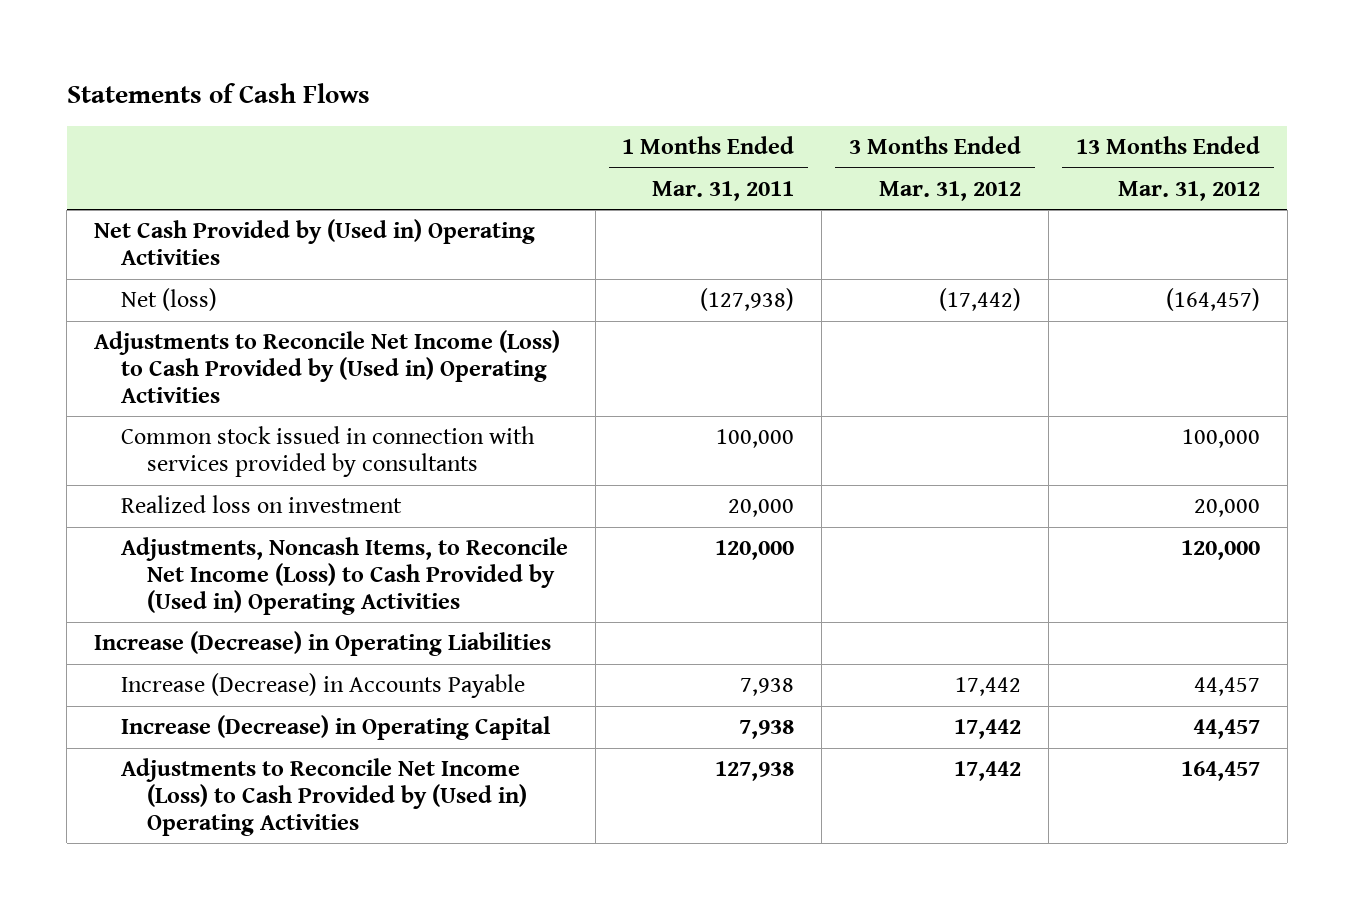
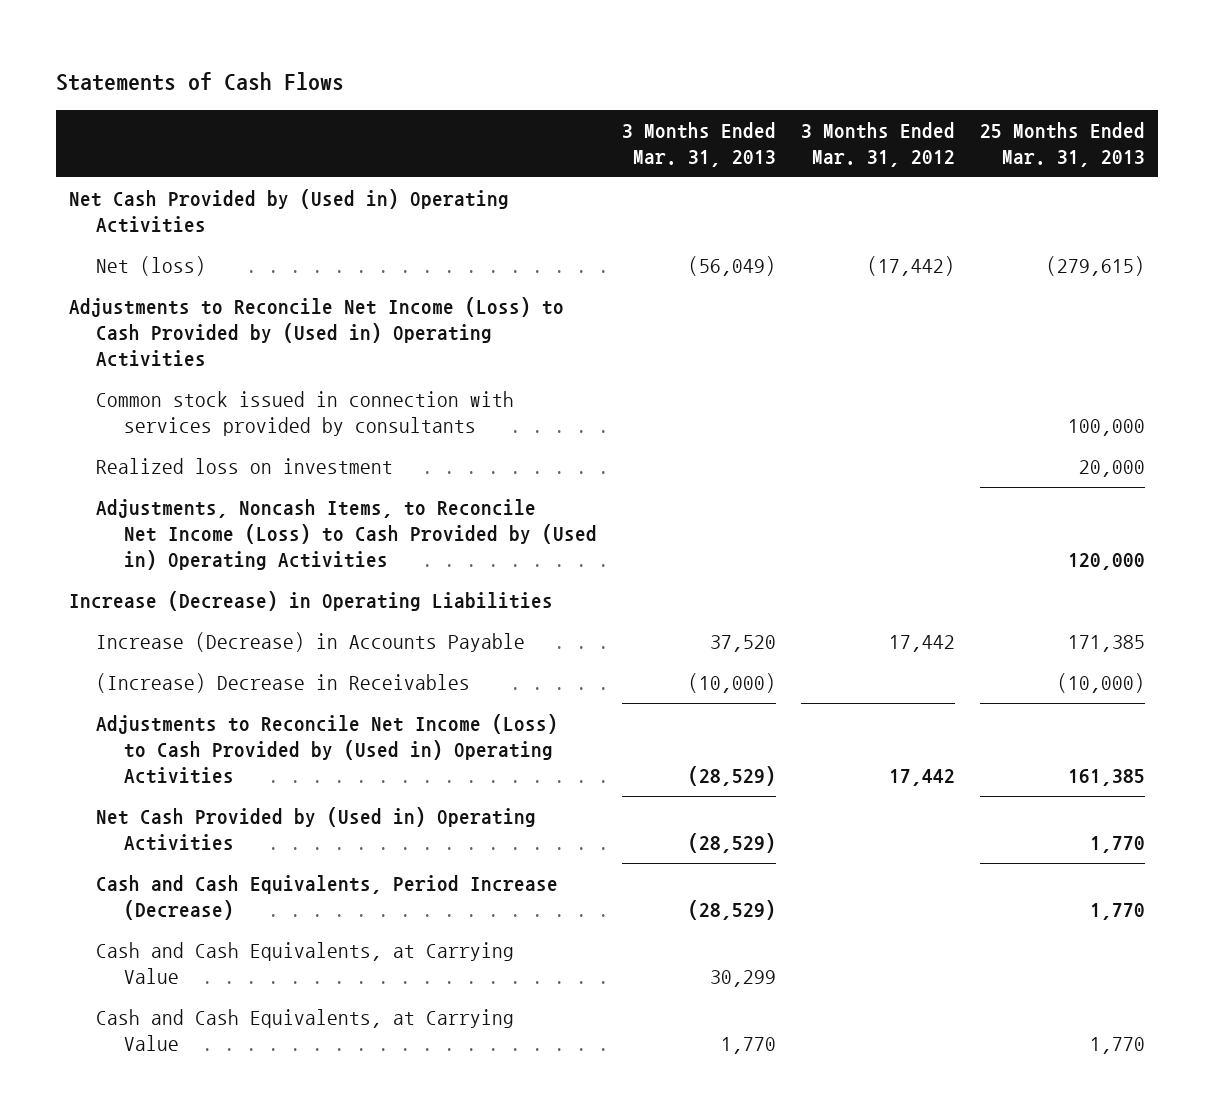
- | 1 Months Ended Mar. 31, 2011 | 3 Months Ended Mar. 31, 2012 | 13 Months Ended Mar. 31, 2012
+ | 3 Months Ended Mar. 31, 2013 | 3 Months Ended Mar. 31, 2012 | 25 Months Ended Mar. 31, 2013
- Increase (Decrease) in Operating Capital | 7,938 | 17,442 | 44,457
+ (Increase) Decrease in Receivables | (10,000) | | (10,000)
+ Net Cash Provided by (Used in) Operating Activities | (28,529) | | 1,770
+ Cash and Cash Equivalents, Period Increase (Decrease) | (28,529) | | 1,770
+ Cash and Cash Equivalents, at Carrying Value | 30,299 | |
+ Cash and Cash Equivalents, at Carrying Value | 1,770 | | 1,770

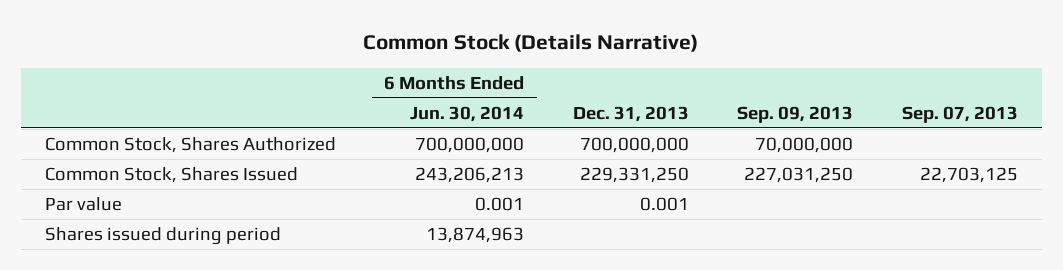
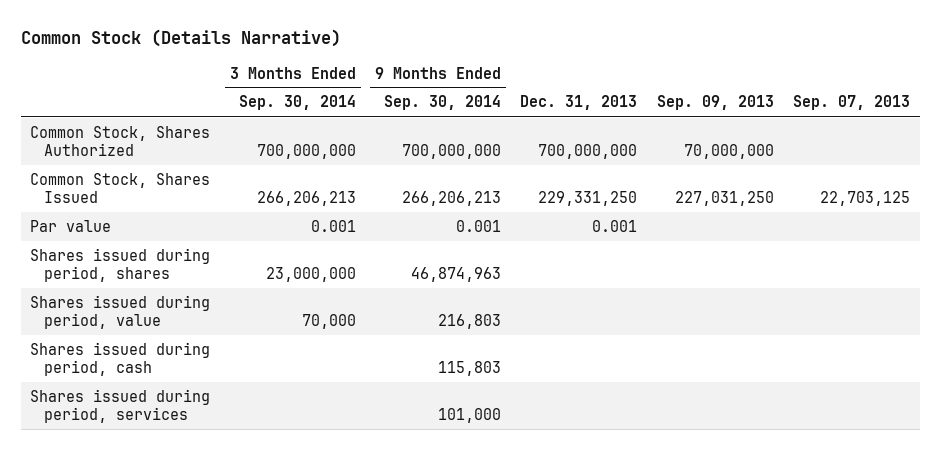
- | 6 Months Ended Jun. 30, 2014 | Dec. 31, 2013 | Sep. 09, 2013 | Sep. 07, 2013
+ | 3 Months Ended Sep. 30, 2014 | 9 Months Ended Sep. 30, 2014 | Dec. 31, 2013 | Sep. 09, 2013 | Sep. 07, 2013
- Shares issued during period | 13,874,963 | | |
+ Shares issued during period, shares | 23,000,000 | 46,874,963 | | |
+ Shares issued during period, value | 70,000 | 216,803 | | |
+ Shares issued during period, cash | | 115,803 | | |
+ Shares issued during period, services | | 101,000 | | |

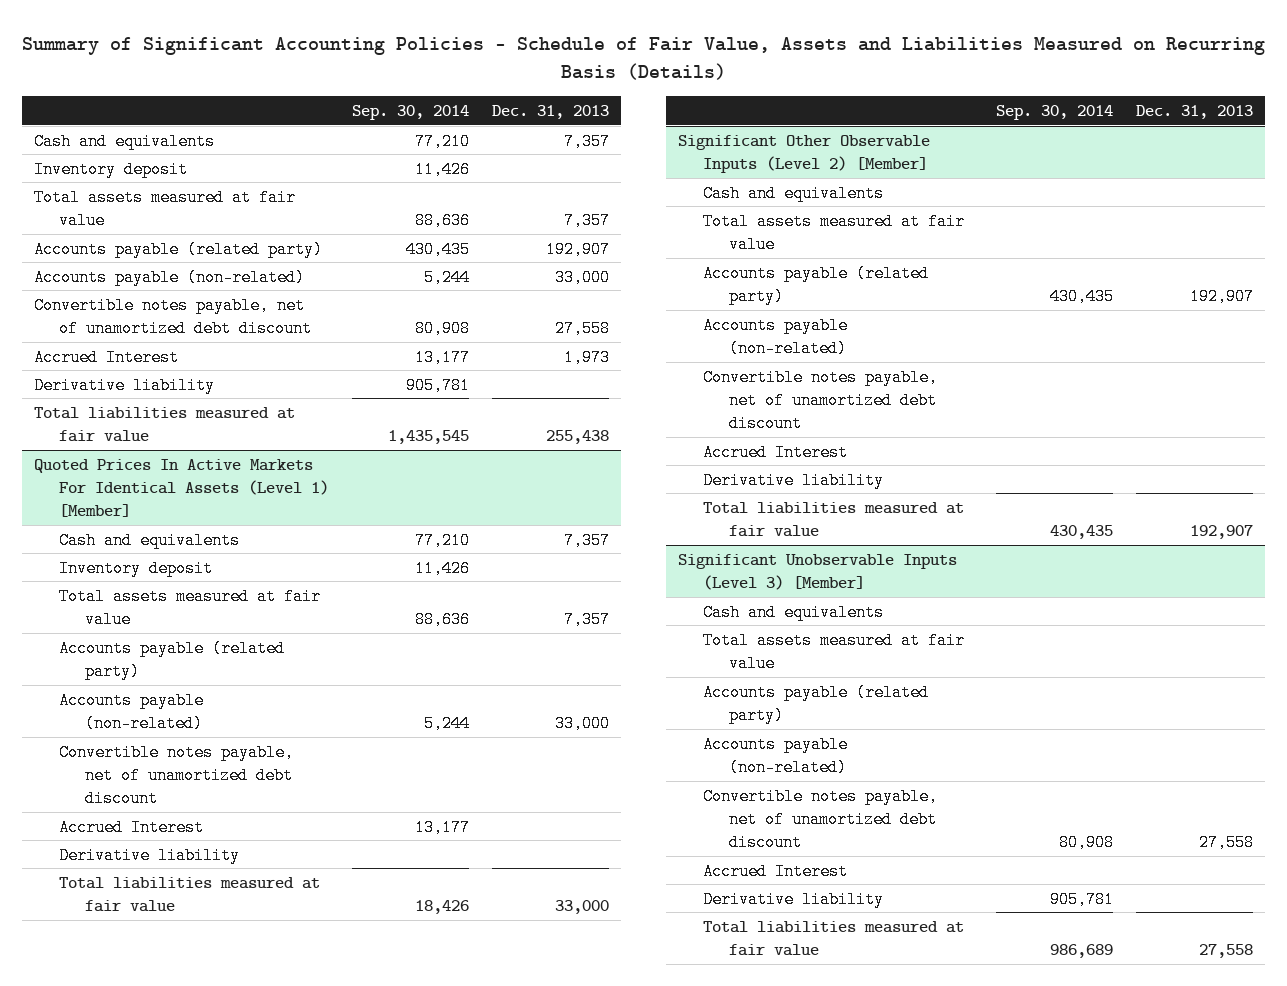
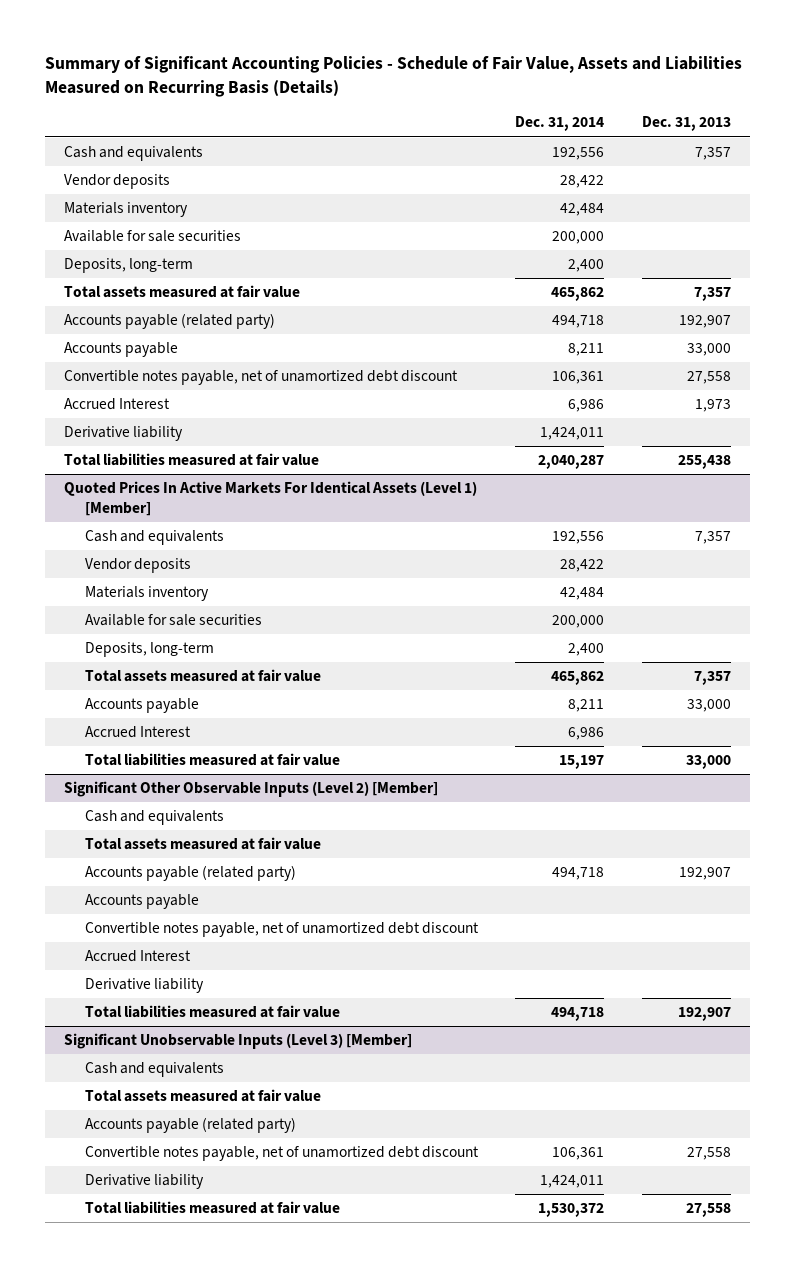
- | Sep. 30, 2014 | Dec. 31, 2013
+ | Dec. 31, 2014 | Dec. 31, 2013
- Inventory deposit | 11,426 |
+ Vendor deposits | 28,422 |
+ Materials inventory | 42,484 |
+ Available for sale securities | 200,000 |
+ Deposits, long-term | 2,400 |
- Accounts payable (non-related) | 5,244 | 33,000
+ Accounts payable | 8,211 | 33,000
@ Quoted Prices In Active Markets For Identical Assets (Level 1) [Member]
- Inventory deposit | 11,426 |
+ Vendor deposits | 28,422 |
+ Materials inventory | 42,484 |
+ Available for sale securities | 200,000 |
+ Deposits, long-term | 2,400 |
- Accounts payable (related party)
- Accounts payable (non-related) | 5,244 | 33,000
- Convertible notes payable, net of unamortized debt discount
+ Accounts payable | 8,211 | 33,000
- Derivative liability
@ Significant Other Observable Inputs (Level 2) [Member]
- Accounts payable (non-related)
+ Accounts payable
@ Significant Unobservable Inputs (Level 3) [Member]
- Accounts payable (non-related)
- Accrued Interest

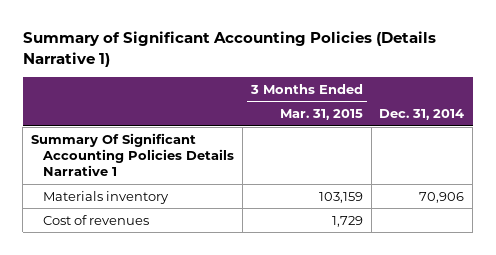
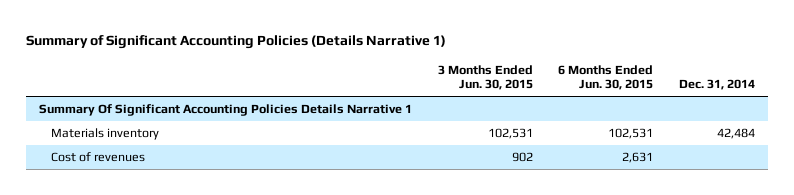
- | 3 Months Ended Mar. 31, 2015 | Dec. 31, 2014
+ | 3 Months Ended Jun. 30, 2015 | 6 Months Ended Jun. 30, 2015 | Dec. 31, 2014
- Materials inventory | 103,159 | 70,906
+ Materials inventory | 102,531 | 102,531 | 42,484

